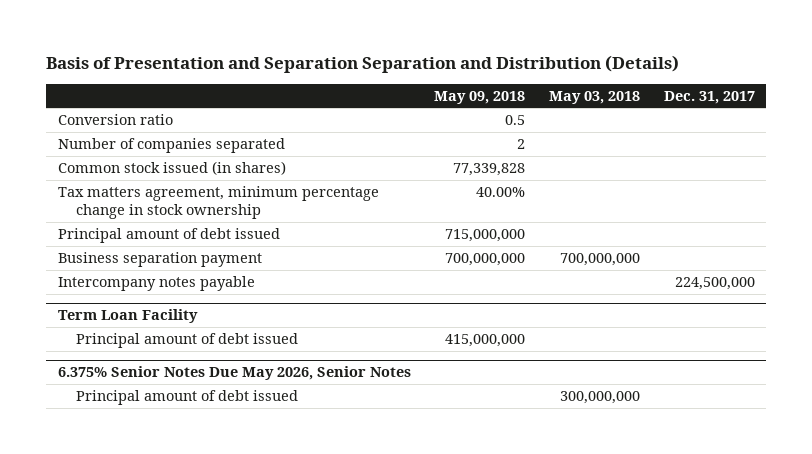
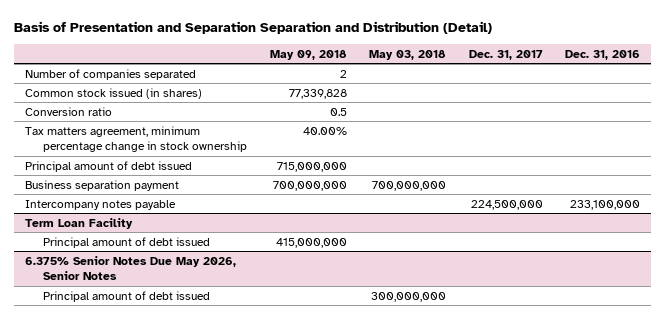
- Basis of Presentation and Separation Separation and Distribution (Details)
+ Basis of Presentation and Separation Separation and Distribution (Detail)
- | May 09, 2018 | May 03, 2018 | Dec. 31, 2017
+ | May 09, 2018 | May 03, 2018 | Dec. 31, 2017 | Dec. 31, 2016
moved down: Conversion ratio | 0.5 | | |

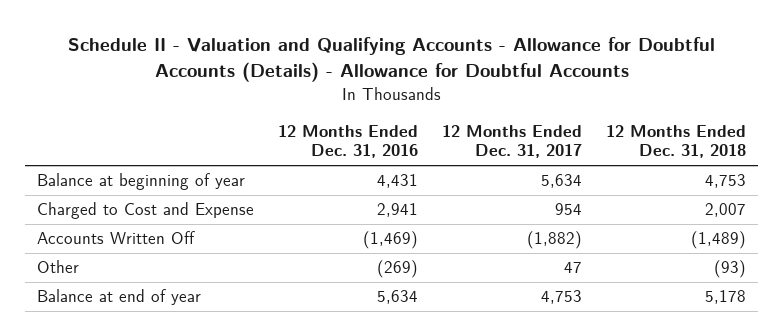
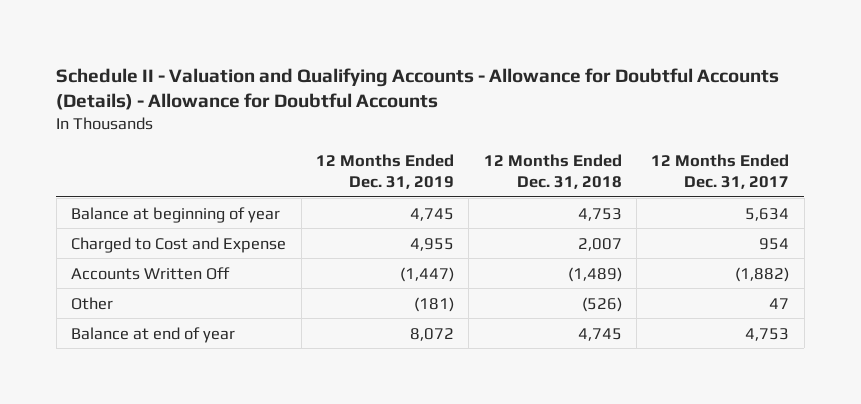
- | 12 Months Ended Dec. 31, 2016 | 12 Months Ended Dec. 31, 2017 | 12 Months Ended Dec. 31, 2018
+ | 12 Months Ended Dec. 31, 2019 | 12 Months Ended Dec. 31, 2018 | 12 Months Ended Dec. 31, 2017
- Other | (269) | 47 | (93)
- Balance at end of year | 5,634 | 4,753 | 5,178
+ Other | (181) | (526) | 47
+ Balance at end of year | 8,072 | 4,745 | 4,753

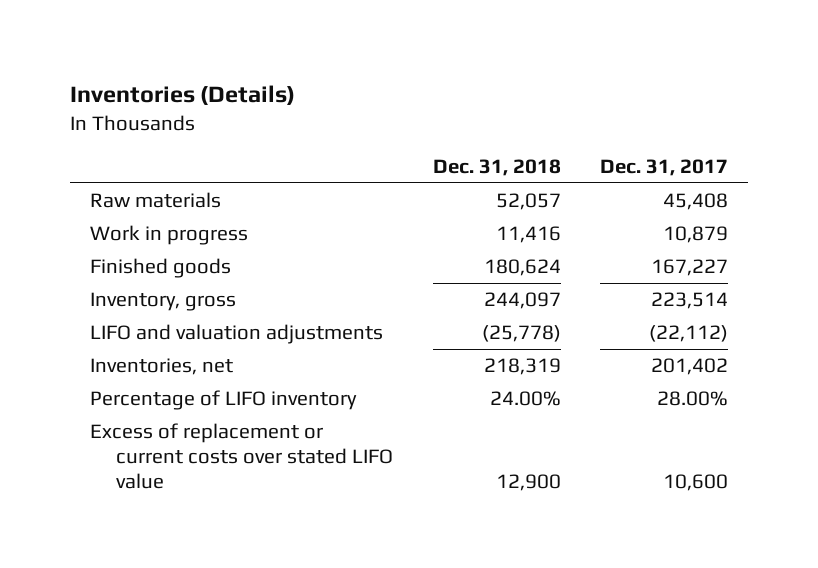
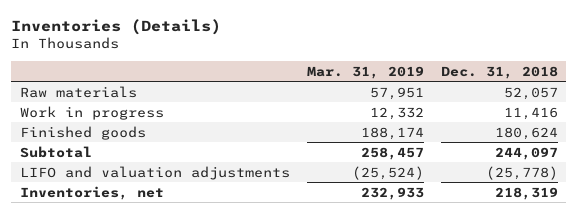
- | Dec. 31, 2018 | Dec. 31, 2017
+ | Mar. 31, 2019 | Dec. 31, 2018
- Inventory, gross | 244,097 | 223,514
+ Subtotal | 258,457 | 244,097
- Percentage of LIFO inventory | 24.00% | 28.00%
- Excess of replacement or current costs over stated LIFO value | 12,900 | 10,600

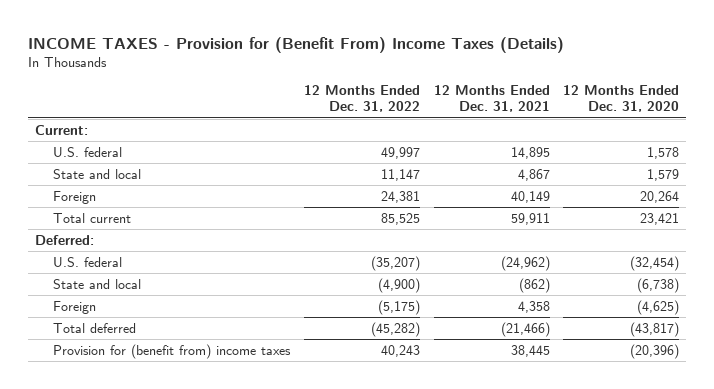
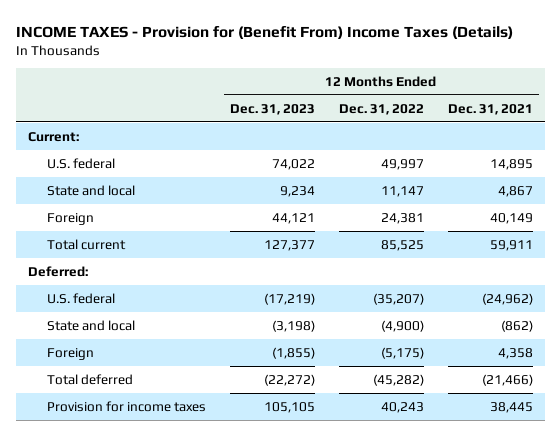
- | 12 Months Ended Dec. 31, 2022 | 12 Months Ended Dec. 31, 2021 | 12 Months Ended Dec. 31, 2020
+ | 12 Months Ended Dec. 31, 2023 | 12 Months Ended Dec. 31, 2022 | 12 Months Ended Dec. 31, 2021
- Provision for (benefit from) income taxes | 40,243 | 38,445 | (20,396)
+ Provision for income taxes | 105,105 | 40,243 | 38,445

